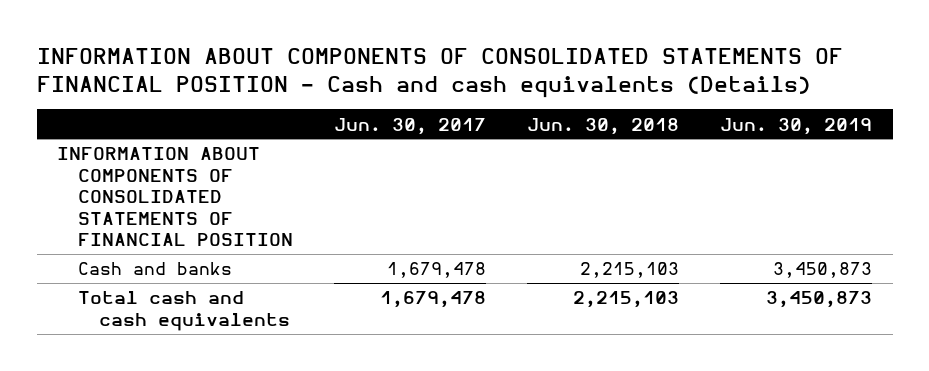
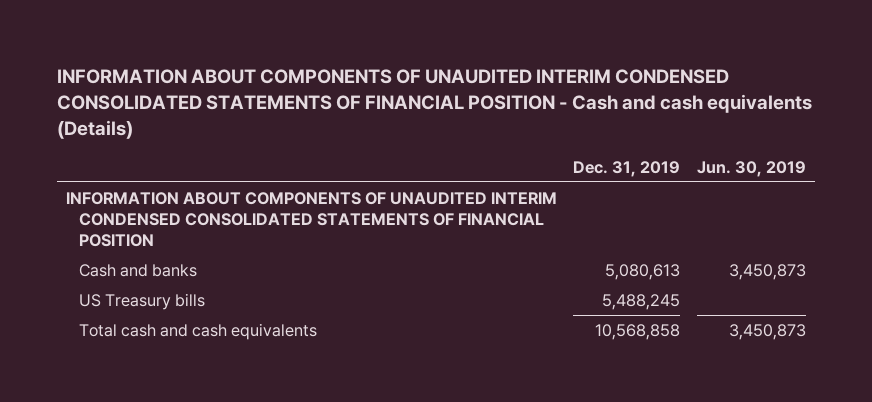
- INFORMATION ABOUT COMPONENTS OF CONSOLIDATED STATEMENTS OF FINANCIAL POSITION - Cash and cash equivalents (Details)
+ INFORMATION ABOUT COMPONENTS OF UNAUDITED INTERIM CONDENSED CONSOLIDATED STATEMENTS OF FINANCIAL POSITION - Cash and cash equivalents (Details)
- | Jun. 30, 2017 | Jun. 30, 2018 | Jun. 30, 2019
+ | Dec. 31, 2019 | Jun. 30, 2019
- INFORMATION ABOUT COMPONENTS OF CONSOLIDATED STATEMENTS OF FINANCIAL POSITION
+ INFORMATION ABOUT COMPONENTS OF UNAUDITED INTERIM CONDENSED CONSOLIDATED STATEMENTS OF FINANCIAL POSITION
+ US Treasury bills | 5,488,245 |

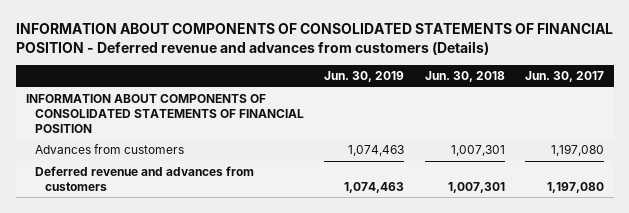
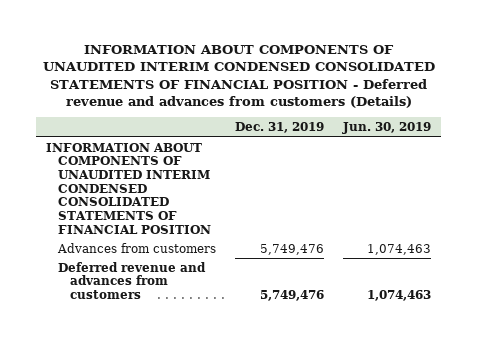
- INFORMATION ABOUT COMPONENTS OF CONSOLIDATED STATEMENTS OF FINANCIAL POSITION - Deferred revenue and advances from customers (Details)
+ INFORMATION ABOUT COMPONENTS OF UNAUDITED INTERIM CONDENSED CONSOLIDATED STATEMENTS OF FINANCIAL POSITION - Deferred revenue and advances from customers (Details)
- | Jun. 30, 2019 | Jun. 30, 2018 | Jun. 30, 2017
+ | Dec. 31, 2019 | Jun. 30, 2019
- INFORMATION ABOUT COMPONENTS OF CONSOLIDATED STATEMENTS OF FINANCIAL POSITION
+ INFORMATION ABOUT COMPONENTS OF UNAUDITED INTERIM CONDENSED CONSOLIDATED STATEMENTS OF FINANCIAL POSITION

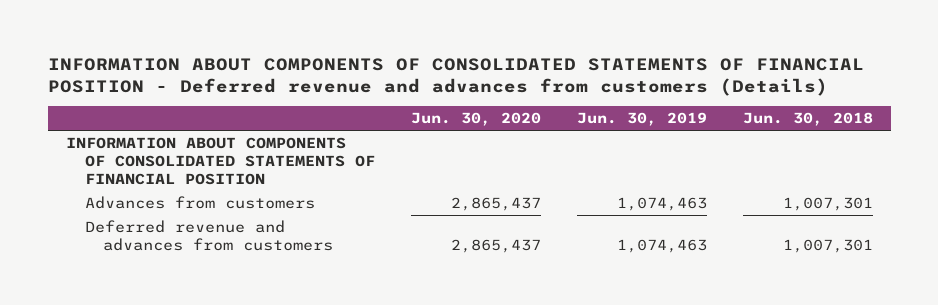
- INFORMATION ABOUT COMPONENTS OF UNAUDITED INTERIM CONDENSED CONSOLIDATED STATEMENTS OF FINANCIAL POSITION - Deferred revenue and advances from customers (Details)
+ INFORMATION ABOUT COMPONENTS OF CONSOLIDATED STATEMENTS OF FINANCIAL POSITION - Deferred revenue and advances from customers (Details)
- | Dec. 31, 2019 | Jun. 30, 2019
+ | Jun. 30, 2020 | Jun. 30, 2019 | Jun. 30, 2018
- INFORMATION ABOUT COMPONENTS OF UNAUDITED INTERIM CONDENSED CONSOLIDATED STATEMENTS OF FINANCIAL POSITION
+ INFORMATION ABOUT COMPONENTS OF CONSOLIDATED STATEMENTS OF FINANCIAL POSITION

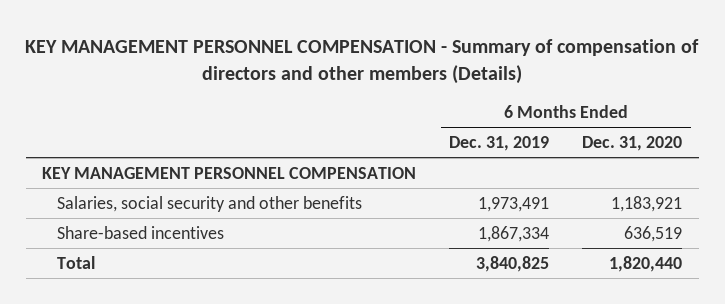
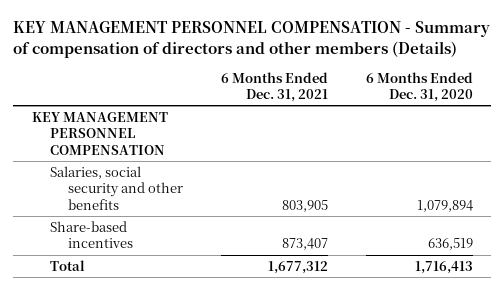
- | 6 Months Ended Dec. 31, 2019 | 6 Months Ended Dec. 31, 2020
+ | 6 Months Ended Dec. 31, 2021 | 6 Months Ended Dec. 31, 2020
- Salaries, social security and other benefits | 1,973,491 | 1,183,921
+ Salaries, social security and other benefits | 803,905 | 1,079,894
- Total | 3,840,825 | 1,820,440
+ Total | 1,677,312 | 1,716,413

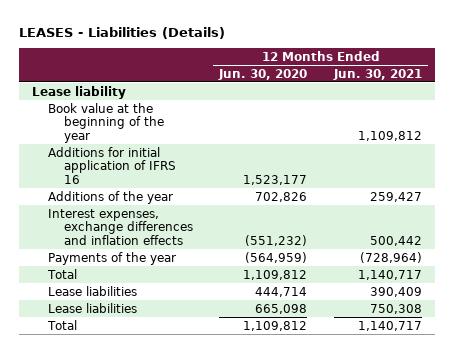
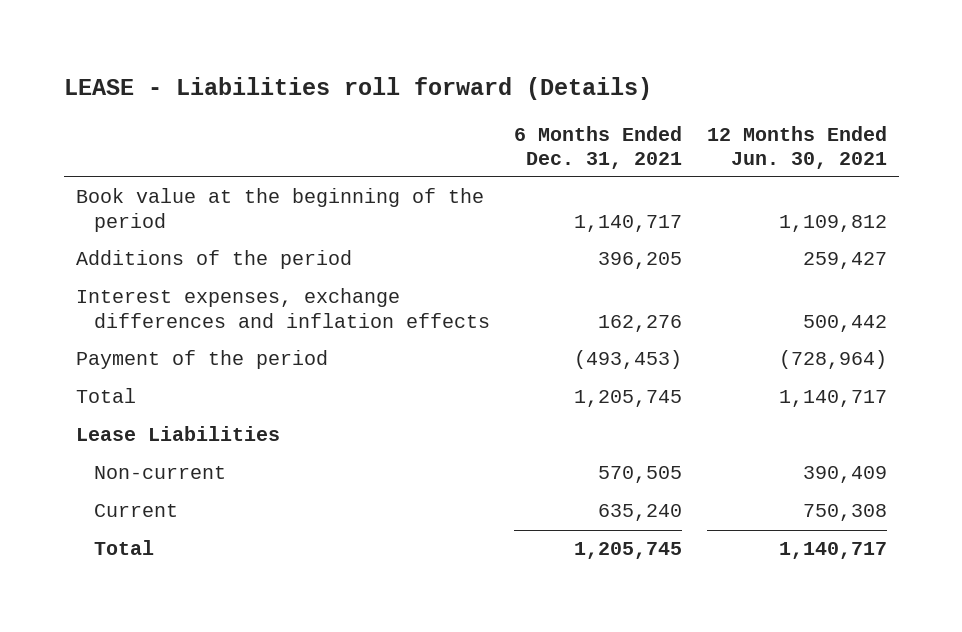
- LEASES - Liabilities (Details)
+ LEASE - Liabilities roll forward (Details)
- | 12 Months Ended Jun. 30, 2020 | 12 Months Ended Jun. 30, 2021
+ | 6 Months Ended Dec. 31, 2021 | 12 Months Ended Jun. 30, 2021
- Lease liability
- Book value at the beginning of the year | | 1,109,812
- Additions for initial application of IFRS 16 | 1,523,177 |
- Additions of the year | 702,826 | 259,427
+ Book value at the beginning of the period | 1,140,717 | 1,109,812
+ Additions of the period | 396,205 | 259,427
- Payments of the year | (564,959) | (728,964)
+ Payment of the period | (493,453) | (728,964)
- Lease liabilities | 444,714 | 390,409
- Lease liabilities | 665,098 | 750,308
+ Lease Liabilities
+ Non-current | 570,505 | 390,409
+ Current | 635,240 | 750,308

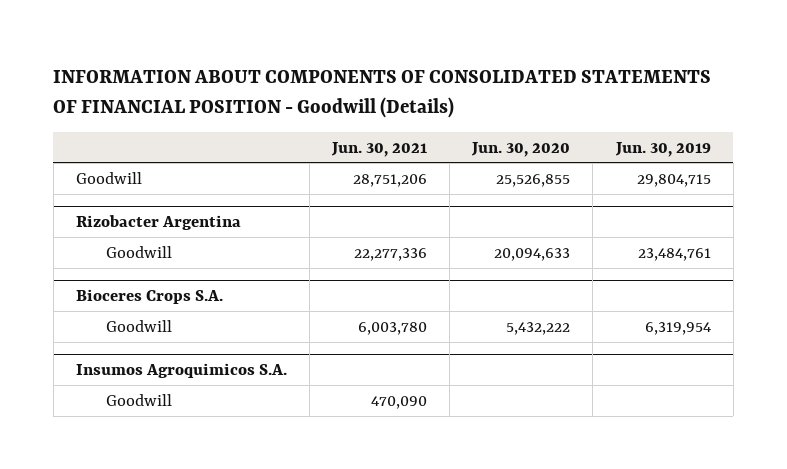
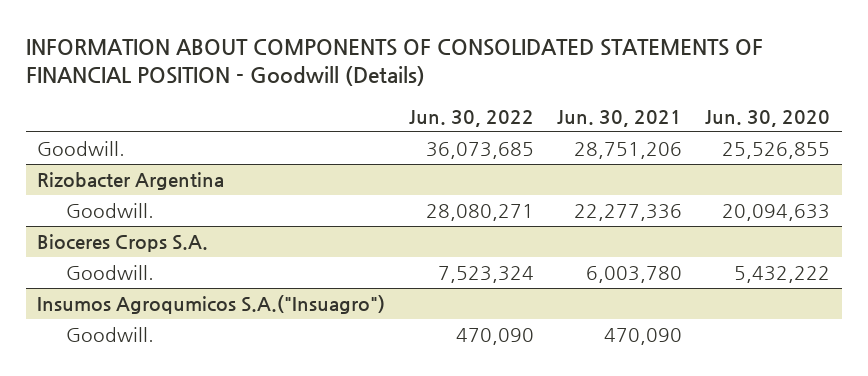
- | Jun. 30, 2021 | Jun. 30, 2020 | Jun. 30, 2019
+ | Jun. 30, 2022 | Jun. 30, 2021 | Jun. 30, 2020
- Goodwill | 28,751,206 | 25,526,855 | 29,804,715
+ Goodwill. | 36,073,685 | 28,751,206 | 25,526,855
@ Rizobacter Argentina
- Goodwill | 22,277,336 | 20,094,633 | 23,484,761
+ Goodwill. | 28,080,271 | 22,277,336 | 20,094,633
@ Bioceres Crops S.A.
- Goodwill | 6,003,780 | 5,432,222 | 6,319,954
- Insumos Agroquimicos S.A.
- Goodwill | 470,090 | |
@ Bioceres Crops S.A.
+ Goodwill. | 7,523,324 | 6,003,780 | 5,432,222
+ Insumos Agroqumicos S.A.("Insuagro")
+ Goodwill. | 470,090 | 470,090 |

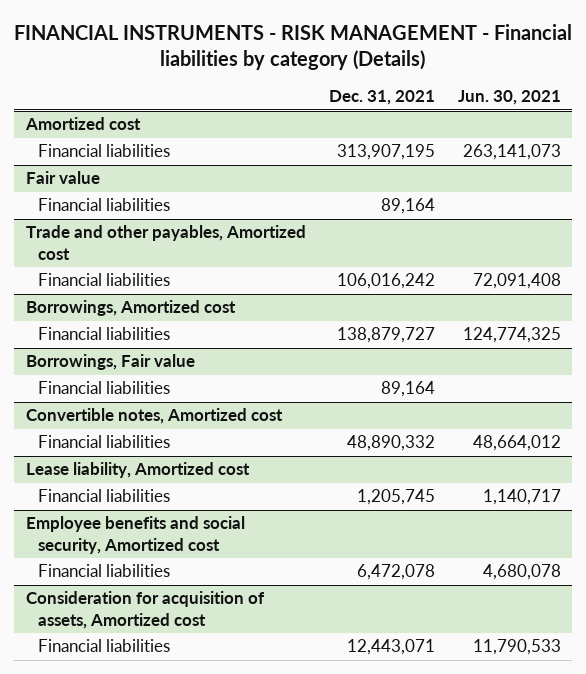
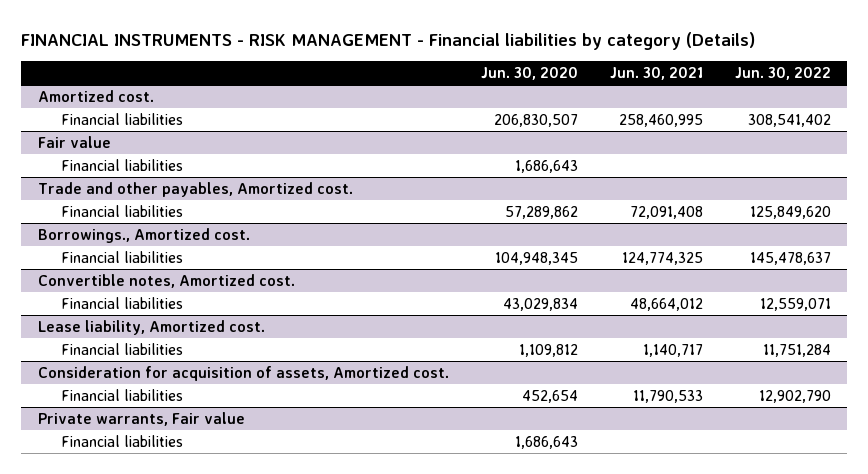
- | Dec. 31, 2021 | Jun. 30, 2021
+ | Jun. 30, 2020 | Jun. 30, 2021 | Jun. 30, 2022
- Amortized cost
- Financial liabilities | 313,907,195 | 263,141,073
+ Amortized cost.
+ Financial liabilities | 206,830,507 | 258,460,995 | 308,541,402
- Trade and other payables, Amortized cost
+ Trade and other payables, Amortized cost.
- Borrowings, Amortized cost
+ Borrowings., Amortized cost.
- Borrowings, Fair value
- Financial liabilities | 89,164 |
- Convertible notes, Amortized cost
+ Convertible notes, Amortized cost.
- Lease liability, Amortized cost
+ Lease liability, Amortized cost.
- Employee benefits and social security, Amortized cost
- Financial liabilities | 6,472,078 | 4,680,078
- Consideration for acquisition of assets, Amortized cost
+ Consideration for acquisition of assets, Amortized cost.
+ Private warrants, Fair value
+ Financial liabilities | 1,686,643 | |

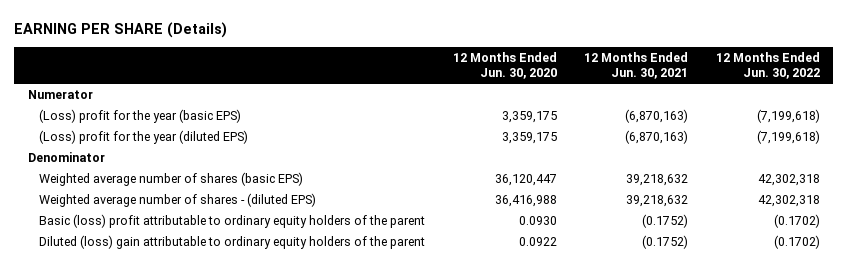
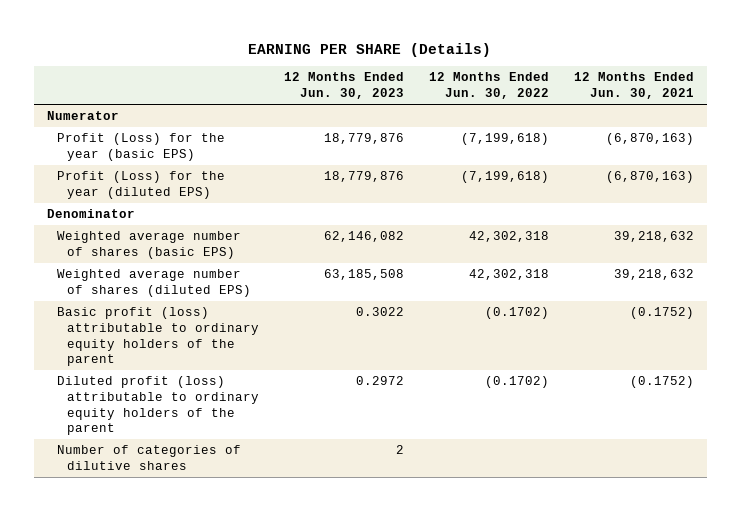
- | 12 Months Ended Jun. 30, 2020 | 12 Months Ended Jun. 30, 2021 | 12 Months Ended Jun. 30, 2022
+ | 12 Months Ended Jun. 30, 2023 | 12 Months Ended Jun. 30, 2022 | 12 Months Ended Jun. 30, 2021
- (Loss) profit for the year (basic EPS) | 3,359,175 | (6,870,163) | (7,199,618)
- (Loss) profit for the year (diluted EPS) | 3,359,175 | (6,870,163) | (7,199,618)
+ Profit (Loss) for the year (basic EPS) | 18,779,876 | (7,199,618) | (6,870,163)
+ Profit (Loss) for the year (diluted EPS) | 18,779,876 | (7,199,618) | (6,870,163)
- Weighted average number of shares - (diluted EPS) | 36,416,988 | 39,218,632 | 42,302,318
- Basic (loss) profit attributable to ordinary equity holders of the parent | 0.0930 | (0.1752) | (0.1702)
- Diluted (loss) gain attributable to ordinary equity holders of the parent | 0.0922 | (0.1752) | (0.1702)
+ Weighted average number of shares (diluted EPS) | 63,185,508 | 42,302,318 | 39,218,632
+ Basic profit (loss) attributable to ordinary equity holders of the parent | 0.3022 | (0.1702) | (0.1752)
+ Diluted profit (loss) attributable to ordinary equity holders of the parent | 0.2972 | (0.1702) | (0.1752)
+ Number of categories of dilutive shares | 2 | |

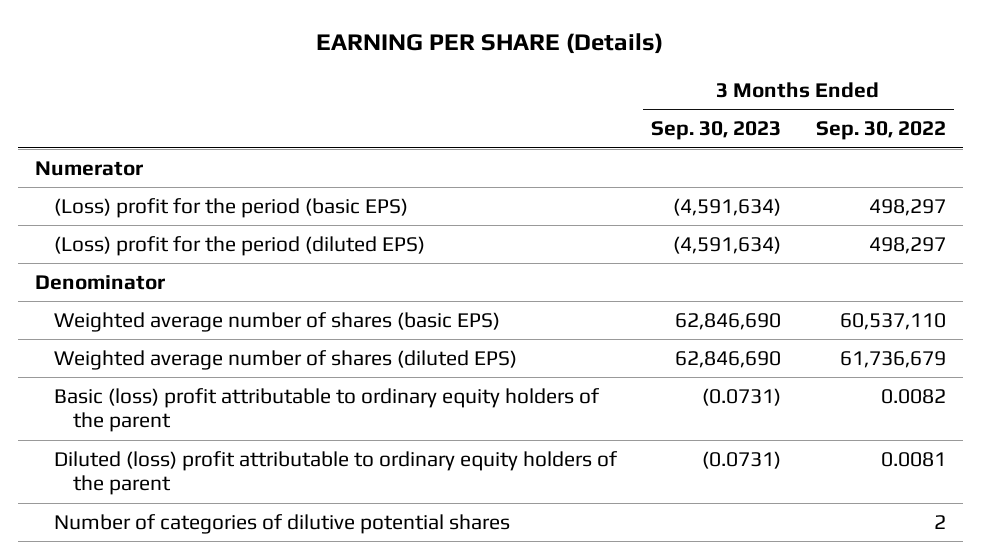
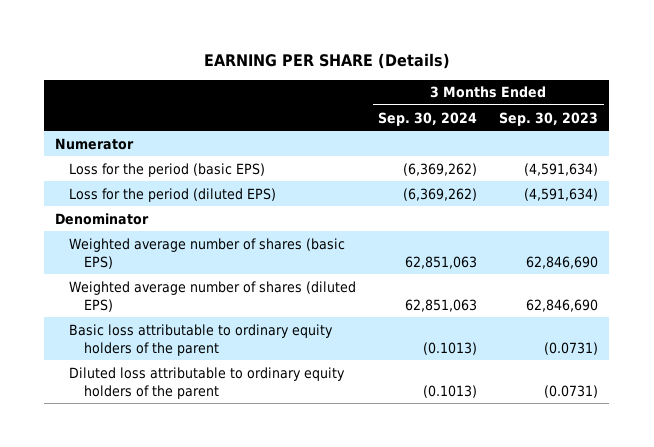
- | 3 Months Ended Sep. 30, 2023 | 3 Months Ended Sep. 30, 2022
+ | 3 Months Ended Sep. 30, 2024 | 3 Months Ended Sep. 30, 2023
- (Loss) profit for the period (basic EPS) | (4,591,634) | 498,297
- (Loss) profit for the period (diluted EPS) | (4,591,634) | 498,297
+ Loss for the period (basic EPS) | (6,369,262) | (4,591,634)
+ Loss for the period (diluted EPS) | (6,369,262) | (4,591,634)
- Basic (loss) profit attributable to ordinary equity holders of the parent | (0.0731) | 0.0082
- Diluted (loss) profit attributable to ordinary equity holders of the parent | (0.0731) | 0.0081
- Number of categories of dilutive potential shares | | 2
+ Basic loss attributable to ordinary equity holders of the parent | (0.1013) | (0.0731)
+ Diluted loss attributable to ordinary equity holders of the parent | (0.1013) | (0.0731)

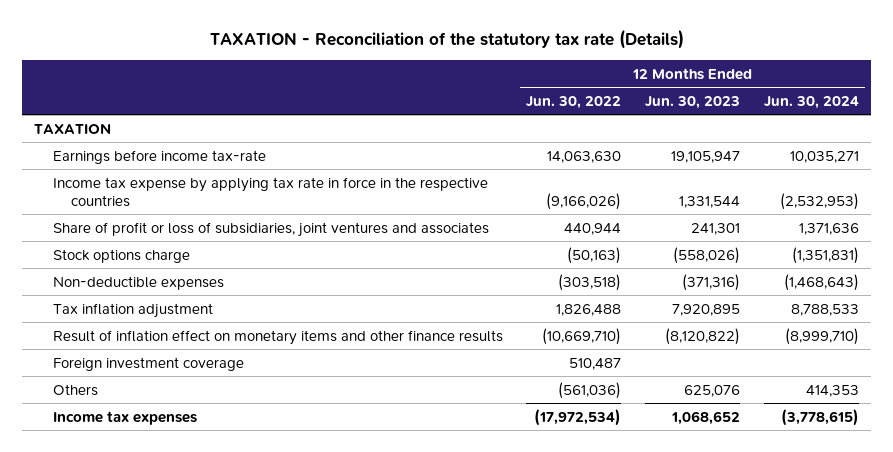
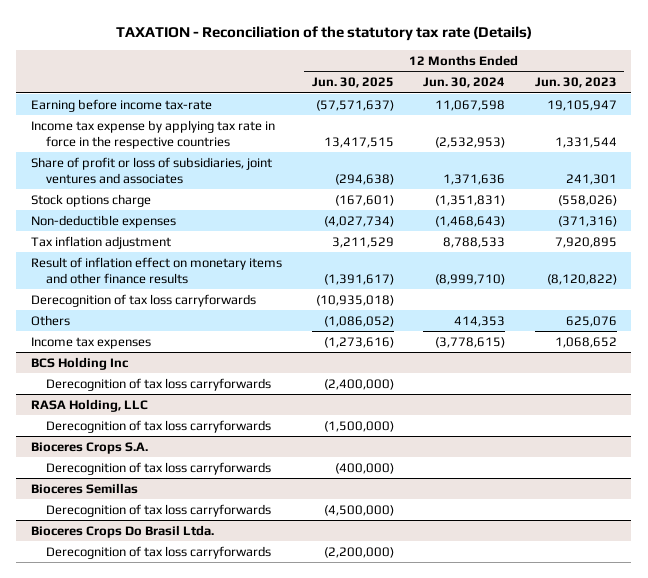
- | 12 Months Ended Jun. 30, 2022 | 12 Months Ended Jun. 30, 2023 | 12 Months Ended Jun. 30, 2024
+ | 12 Months Ended Jun. 30, 2025 | 12 Months Ended Jun. 30, 2024 | 12 Months Ended Jun. 30, 2023
- TAXATION
- Earnings before income tax-rate | 14,063,630 | 19,105,947 | 10,035,271
+ Earning before income tax-rate | (57,571,637) | 11,067,598 | 19,105,947
- Foreign investment coverage | 510,487 | |
+ Derecognition of tax loss carryforwards | (10,935,018) | |
+ BCS Holding Inc
+ Derecognition of tax loss carryforwards | (2,400,000) | |
+ RASA Holding, LLC
+ Derecognition of tax loss carryforwards | (1,500,000) | |
+ Bioceres Crops S.A.
+ Derecognition of tax loss carryforwards | (400,000) | |
+ Bioceres Semillas
+ Derecognition of tax loss carryforwards | (4,500,000) | |
+ Bioceres Crops Do Brasil Ltda.
+ Derecognition of tax loss carryforwards | (2,200,000) | |

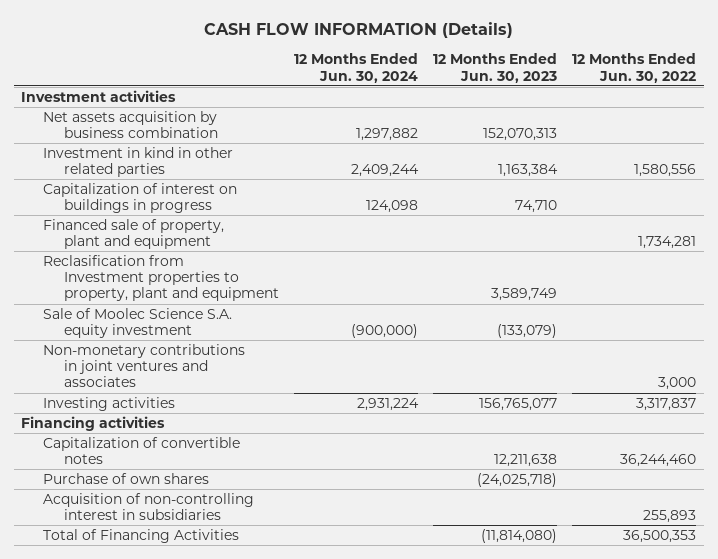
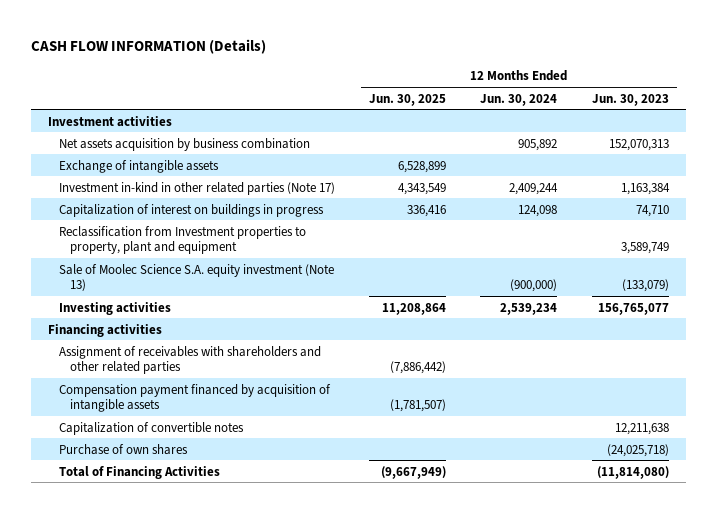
- | 12 Months Ended Jun. 30, 2024 | 12 Months Ended Jun. 30, 2023 | 12 Months Ended Jun. 30, 2022
+ | 12 Months Ended Jun. 30, 2025 | 12 Months Ended Jun. 30, 2024 | 12 Months Ended Jun. 30, 2023
- Net assets acquisition by business combination | 1,297,882 | 152,070,313 |
- Investment in kind in other related parties | 2,409,244 | 1,163,384 | 1,580,556
+ Net assets acquisition by business combination | | 905,892 | 152,070,313
+ Exchange of intangible assets | 6,528,899 | |
+ Investment in-kind in other related parties (Note 17) | 4,343,549 | 2,409,244 | 1,163,384
- Financed sale of property, plant and equipment | | | 1,734,281
- Reclasification from Investment properties to property, plant and equipment | | 3,589,749 |
- Sale of Moolec Science S.A. equity investment | (900,000) | (133,079) |
- Non-monetary contributions in joint ventures and associates | | | 3,000
- Investing activities | 2,931,224 | 156,765,077 | 3,317,837
+ Reclassification from Investment properties to property, plant and equipment | | | 3,589,749
+ Sale of Moolec Science S.A. equity investment (Note 13) | | (900,000) | (133,079)
+ Investing activities | 11,208,864 | 2,539,234 | 156,765,077
+ Assignment of receivables with shareholders and other related parties | (7,886,442) | |
+ Compensation payment financed by acquisition of intangible assets | (1,781,507) | |
- Acquisition of non-controlling interest in subsidiaries | | | 255,893

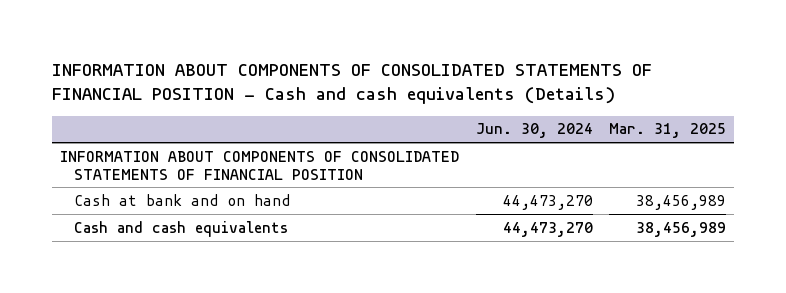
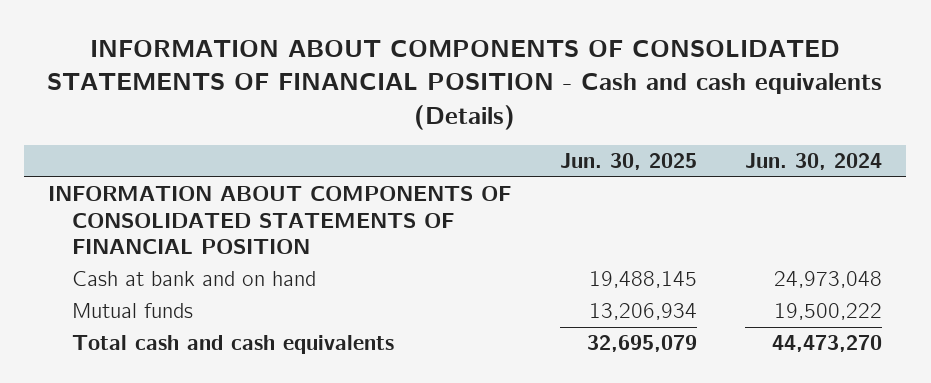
- | Jun. 30, 2024 | Mar. 31, 2025
+ | Jun. 30, 2025 | Jun. 30, 2024
- Cash at bank and on hand | 44,473,270 | 38,456,989
- Cash and cash equivalents | 44,473,270 | 38,456,989
+ Cash at bank and on hand | 19,488,145 | 24,973,048
+ Mutual funds | 13,206,934 | 19,500,222
+ Total cash and cash equivalents | 32,695,079 | 44,473,270

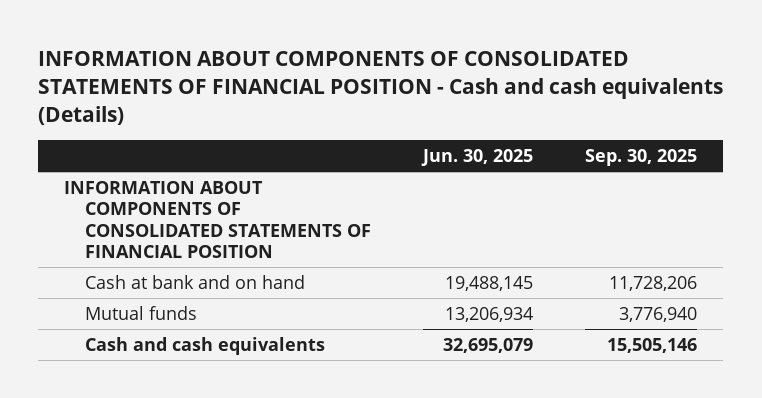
- | Jun. 30, 2025 | Jun. 30, 2024
+ | Jun. 30, 2025 | Sep. 30, 2025
- Total cash and cash equivalents | 32,695,079 | 44,473,270
+ Cash and cash equivalents | 32,695,079 | 15,505,146

